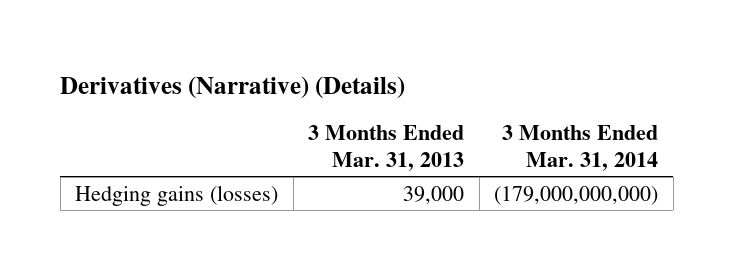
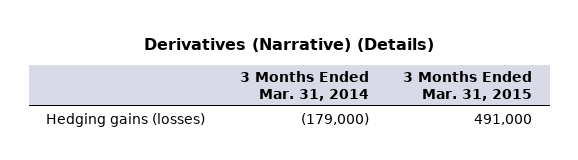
- | 3 Months Ended Mar. 31, 2013 | 3 Months Ended Mar. 31, 2014
+ | 3 Months Ended Mar. 31, 2014 | 3 Months Ended Mar. 31, 2015
- Hedging gains (losses) | 39,000 | (179,000,000,000)
+ Hedging gains (losses) | (179,000) | 491,000

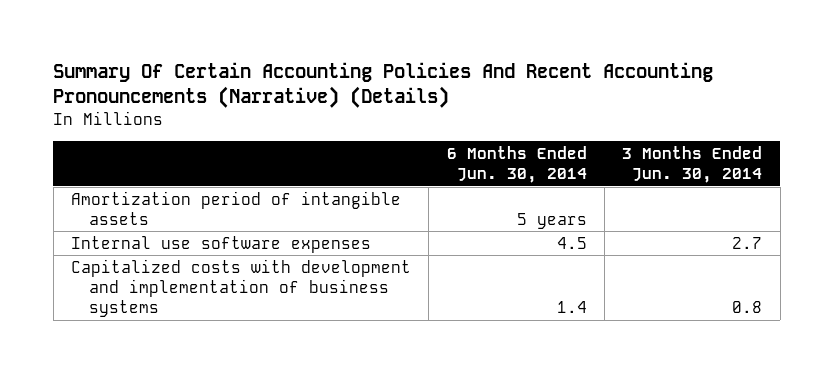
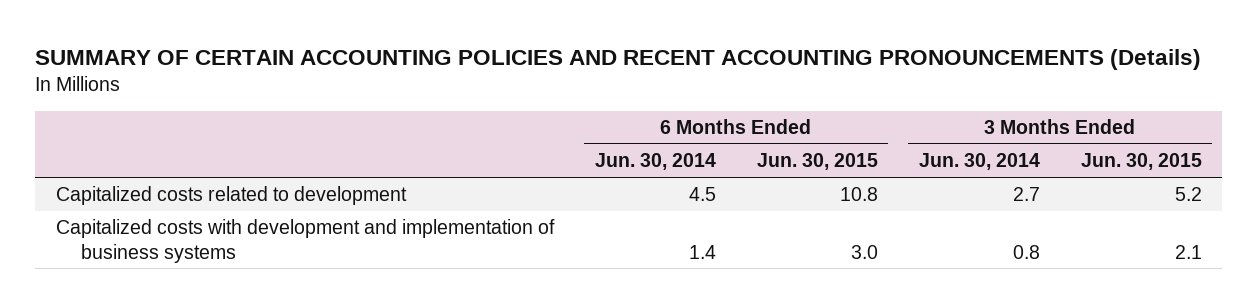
- Summary Of Certain Accounting Policies And Recent Accounting Pronouncements (Narrative) (Details)
+ SUMMARY OF CERTAIN ACCOUNTING POLICIES AND RECENT ACCOUNTING PRONOUNCEMENTS (Details)
- | 6 Months Ended Jun. 30, 2014 | 3 Months Ended Jun. 30, 2014
+ | 6 Months Ended Jun. 30, 2014 | 6 Months Ended Jun. 30, 2015 | 3 Months Ended Jun. 30, 2014 | 3 Months Ended Jun. 30, 2015
- Amortization period of intangible assets | 5 years |
- Internal use software expenses | 4.5 | 2.7
+ Capitalized costs related to development | 4.5 | 10.8 | 2.7 | 5.2

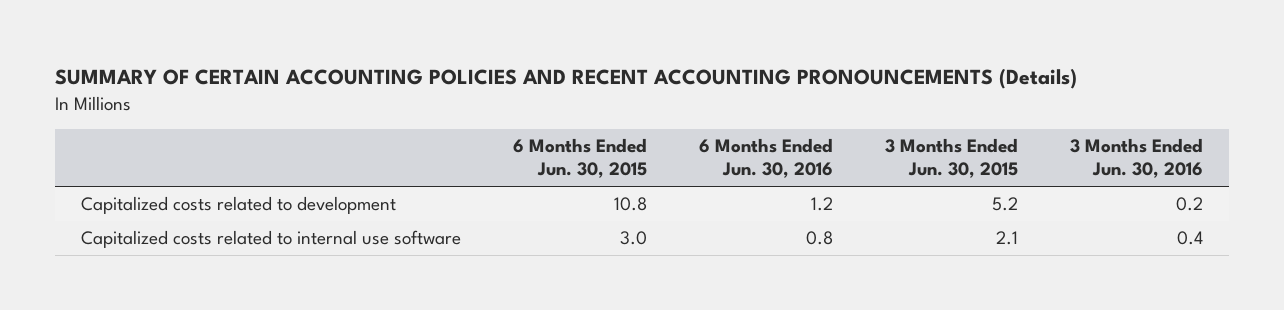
- | 6 Months Ended Jun. 30, 2014 | 6 Months Ended Jun. 30, 2015 | 3 Months Ended Jun. 30, 2014 | 3 Months Ended Jun. 30, 2015
+ | 6 Months Ended Jun. 30, 2015 | 6 Months Ended Jun. 30, 2016 | 3 Months Ended Jun. 30, 2015 | 3 Months Ended Jun. 30, 2016
- Capitalized costs with development and implementation of business systems | 1.4 | 3.0 | 0.8 | 2.1
+ Capitalized costs related to internal use software | 3.0 | 0.8 | 2.1 | 0.4

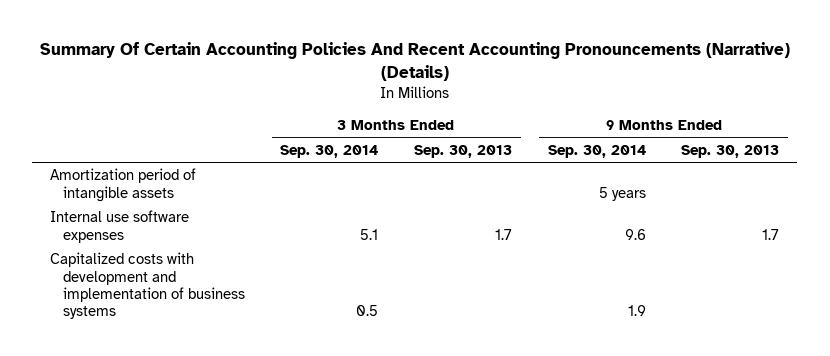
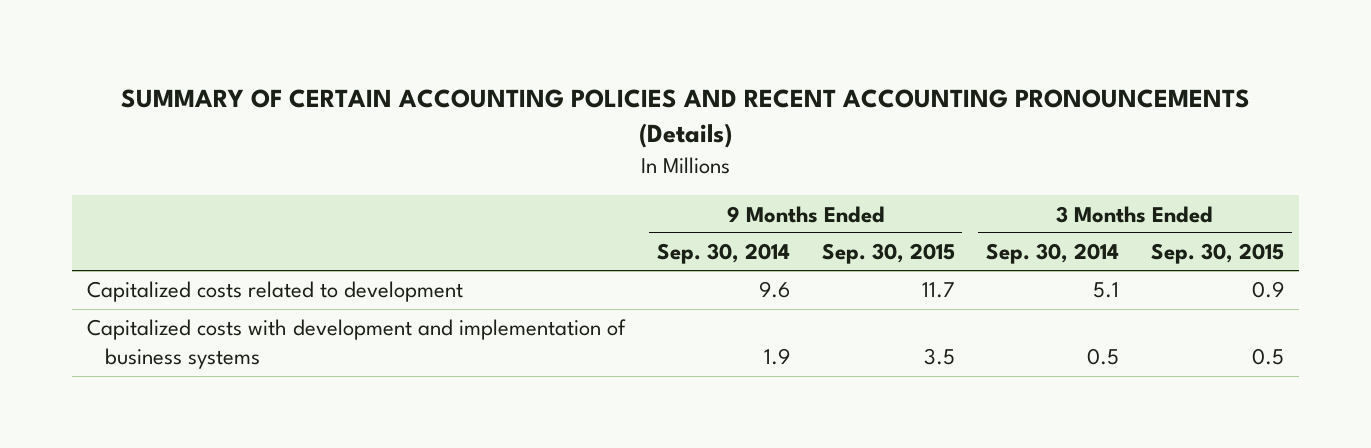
- Summary Of Certain Accounting Policies And Recent Accounting Pronouncements (Narrative) (Details)
+ SUMMARY OF CERTAIN ACCOUNTING POLICIES AND RECENT ACCOUNTING PRONOUNCEMENTS (Details)
- | 3 Months Ended Sep. 30, 2014 | 3 Months Ended Sep. 30, 2013 | 9 Months Ended Sep. 30, 2014 | 9 Months Ended Sep. 30, 2013
+ | 9 Months Ended Sep. 30, 2014 | 9 Months Ended Sep. 30, 2015 | 3 Months Ended Sep. 30, 2014 | 3 Months Ended Sep. 30, 2015
- Amortization period of intangible assets | | | 5 years |
- Internal use software expenses | 5.1 | 1.7 | 9.6 | 1.7
+ Capitalized costs related to development | 9.6 | 11.7 | 5.1 | 0.9

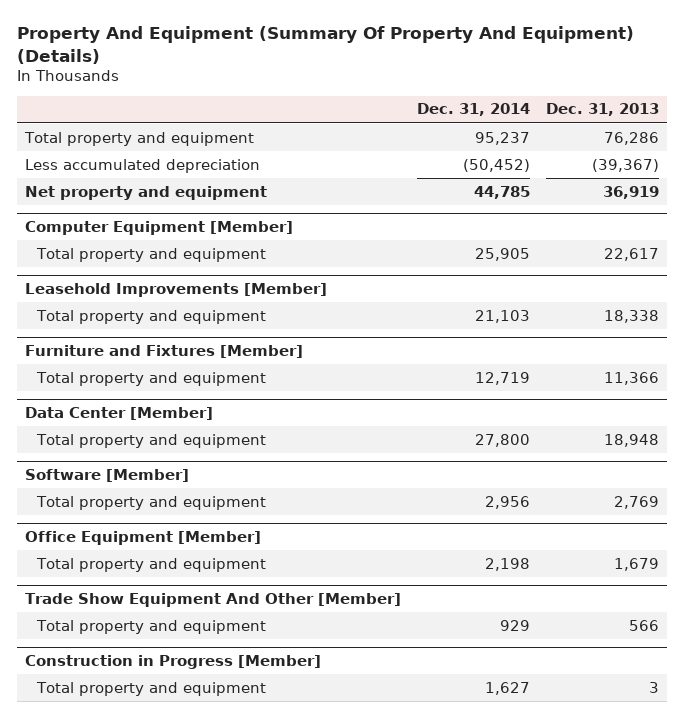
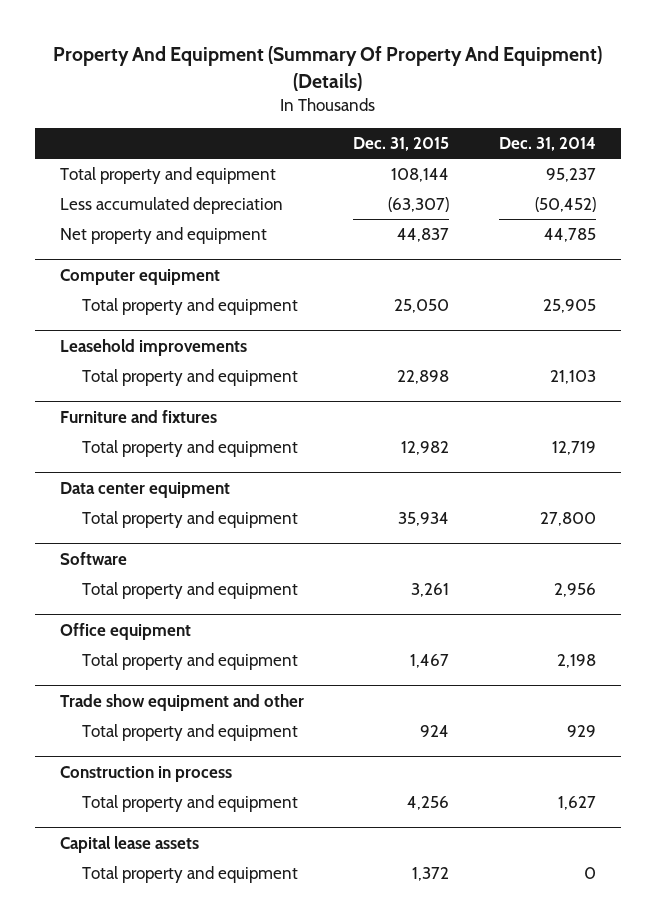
- | Dec. 31, 2014 | Dec. 31, 2013
+ | Dec. 31, 2015 | Dec. 31, 2014
- Computer Equipment [Member]
+ Computer equipment
- Leasehold Improvements [Member]
+ Leasehold improvements
- Furniture and Fixtures [Member]
+ Furniture and fixtures
- Data Center [Member]
+ Data center equipment
- Software [Member]
+ Software
- Office Equipment [Member]
+ Office equipment
- Trade Show Equipment And Other [Member]
+ Trade show equipment and other
- Construction in Progress [Member]
+ Construction in process
+ Capital lease assets
+ Total property and equipment | 1,372 | 0

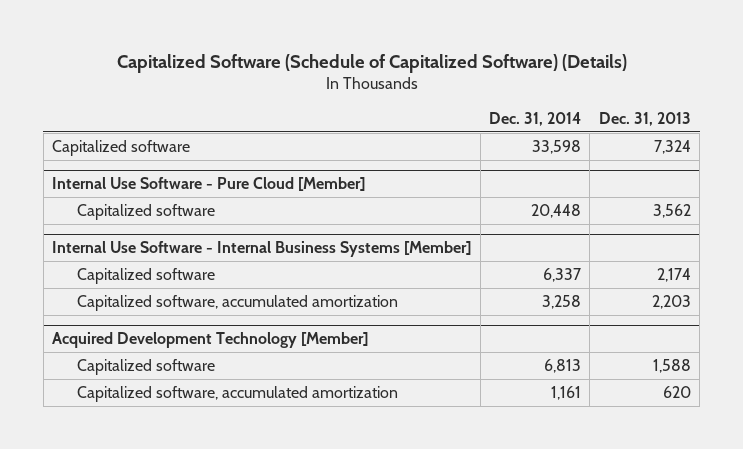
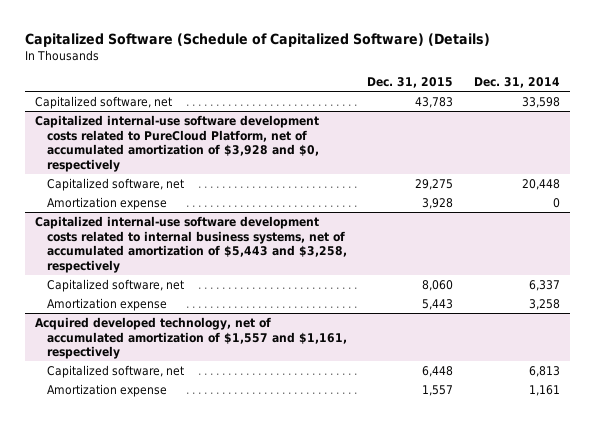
- | Dec. 31, 2014 | Dec. 31, 2013
+ | Dec. 31, 2015 | Dec. 31, 2014
- Capitalized software | 33,598 | 7,324
- Internal Use Software - Pure Cloud [Member]
- Capitalized software | 20,448 | 3,562
- Internal Use Software - Internal Business Systems [Member]
- Capitalized software | 6,337 | 2,174
- Capitalized software, accumulated amortization | 3,258 | 2,203
- Acquired Development Technology [Member]
- Capitalized software | 6,813 | 1,588
- Capitalized software, accumulated amortization | 1,161 | 620
+ Capitalized software, net | 43,783 | 33,598
+ Capitalized internal-use software development costs related to PureCloud Platform, net of accumulated amortization of $3,928 and $0, respectively
+ Capitalized software, net | 29,275 | 20,448
+ Amortization expense | 3,928 | 0
+ Capitalized internal-use software development costs related to internal business systems, net of accumulated amortization of $5,443 and $3,258, respectively
+ Capitalized software, net | 8,060 | 6,337
+ Amortization expense | 5,443 | 3,258
+ Acquired developed technology, net of accumulated amortization of $1,557 and $1,161, respectively
+ Capitalized software, net | 6,448 | 6,813
+ Amortization expense | 1,557 | 1,161

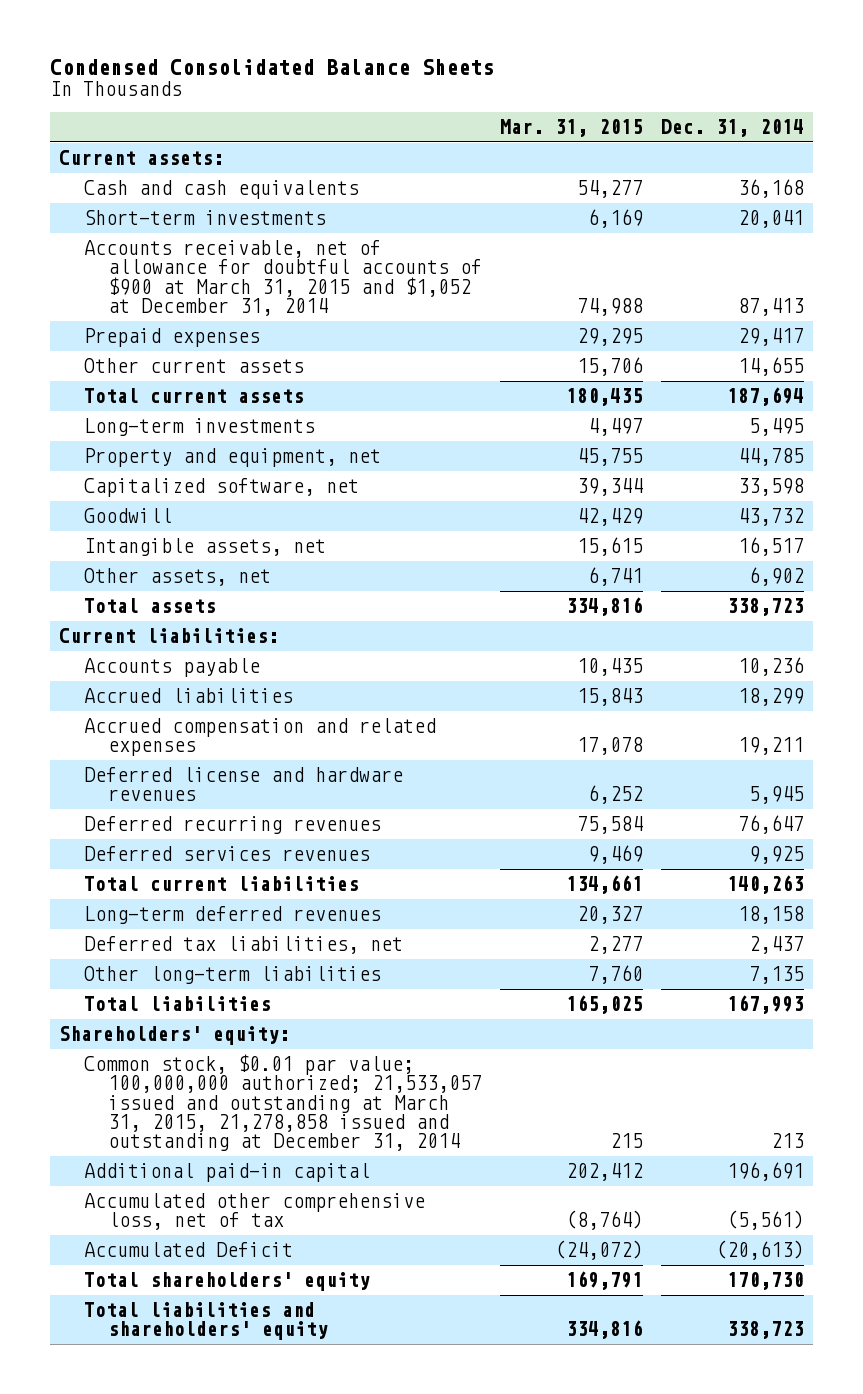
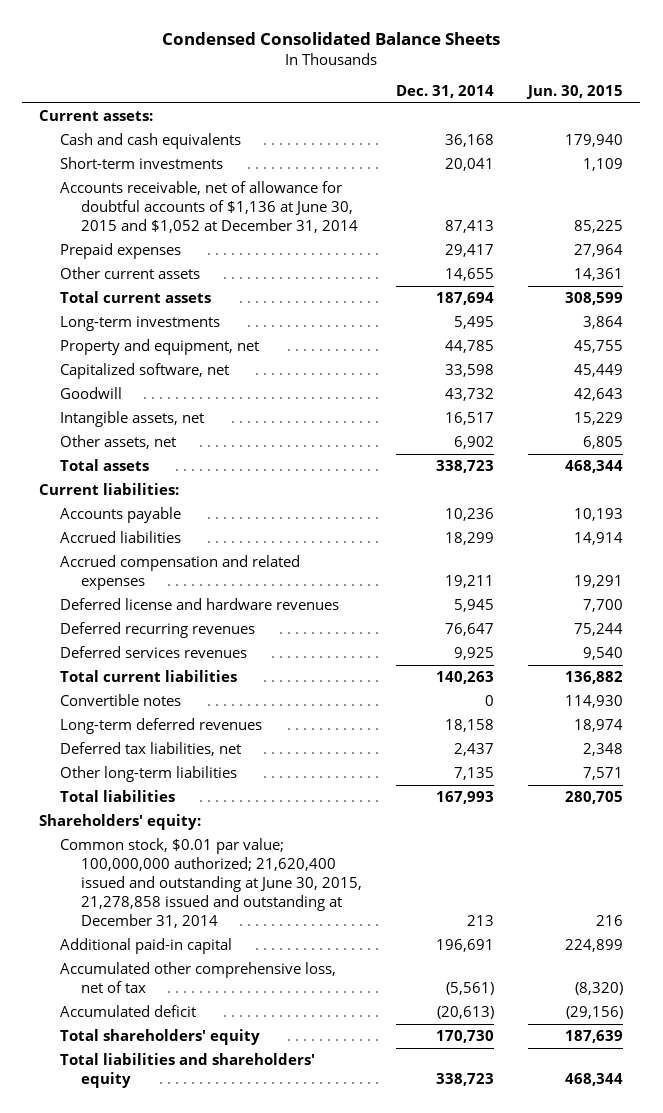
- | Mar. 31, 2015 | Dec. 31, 2014
+ | Dec. 31, 2014 | Jun. 30, 2015
- Accounts receivable, net of allowance for doubtful accounts of $900 at March 31, 2015 and $1,052 at December 31, 2014 | 74,988 | 87,413
+ Accounts receivable, net of allowance for doubtful accounts of $1,136 at June 30, 2015 and $1,052 at December 31, 2014 | 87,413 | 85,225
+ Convertible notes | 0 | 114,930
- Common stock, $0.01 par value; 100,000,000 authorized; 21,533,057 issued and outstanding at March 31, 2015, 21,278,858 issued and outstanding at December 31, 2014 | 215 | 213
+ Common stock, $0.01 par value; 100,000,000 authorized; 21,620,400 issued and outstanding at June 30, 2015, 21,278,858 issued and outstanding at December 31, 2014 | 213 | 216
- Accumulated Deficit | (24,072) | (20,613)
+ Accumulated deficit | (20,613) | (29,156)

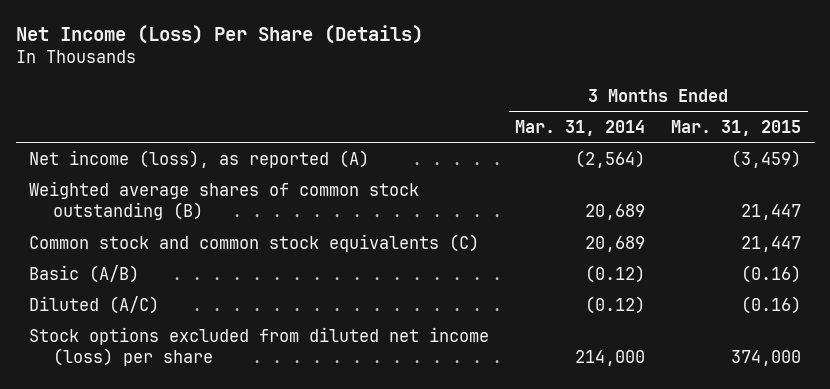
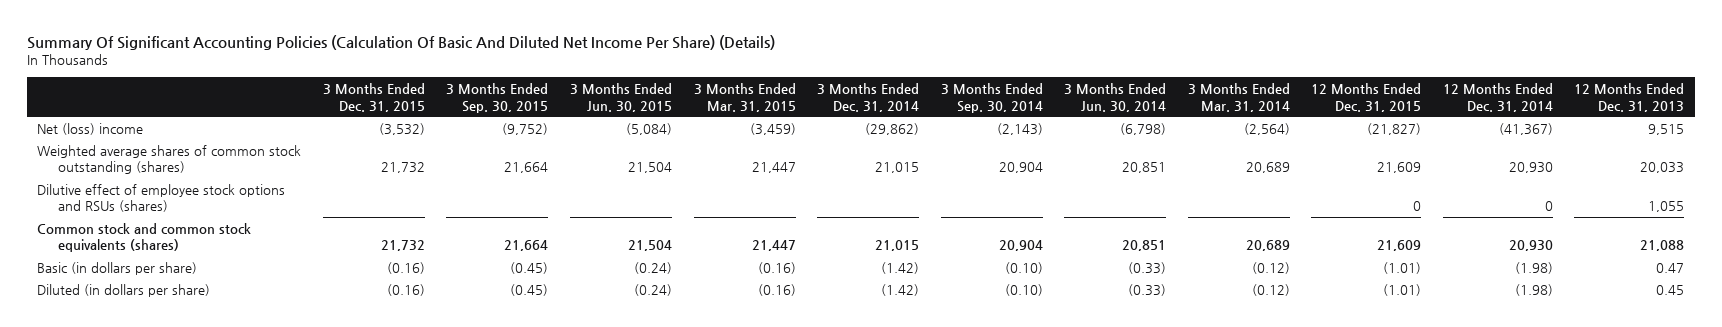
- Net Income (Loss) Per Share (Details)
+ Summary Of Significant Accounting Policies (Calculation Of Basic And Diluted Net Income Per Share) (Details)
- | 3 Months Ended Mar. 31, 2014 | 3 Months Ended Mar. 31, 2015
+ | 3 Months Ended Dec. 31, 2015 | 3 Months Ended Sep. 30, 2015 | 3 Months Ended Jun. 30, 2015 | 3 Months Ended Mar. 31, 2015 | 3 Months Ended Dec. 31, 2014 | 3 Months Ended Sep. 30, 2014 | 3 Months Ended Jun. 30, 2014 | 3 Months Ended Mar. 31, 2014 | 12 Months Ended Dec. 31, 2015 | 12 Months Ended Dec. 31, 2014 | 12 Months Ended Dec. 31, 2013
- Net income (loss), as reported (A) | (2,564) | (3,459)
- Weighted average shares of common stock outstanding (B) | 20,689 | 21,447
- Common stock and common stock equivalents (C) | 20,689 | 21,447
- Basic (A/B) | (0.12) | (0.16)
- Diluted (A/C) | (0.12) | (0.16)
- Stock options excluded from diluted net income (loss) per share | 214,000 | 374,000
+ Net (loss) income | (3,532) | (9,752) | (5,084) | (3,459) | (29,862) | (2,143) | (6,798) | (2,564) | (21,827) | (41,367) | 9,515
+ Weighted average shares of common stock outstanding (shares) | 21,732 | 21,664 | 21,504 | 21,447 | 21,015 | 20,904 | 20,851 | 20,689 | 21,609 | 20,930 | 20,033
+ Dilutive effect of employee stock options and RSUs (shares) | | | | | | | | | 0 | 0 | 1,055
+ Common stock and common stock equivalents (shares) | 21,732 | 21,664 | 21,504 | 21,447 | 21,015 | 20,904 | 20,851 | 20,689 | 21,609 | 20,930 | 21,088
+ Basic (in dollars per share) | (0.16) | (0.45) | (0.24) | (0.16) | (1.42) | (0.10) | (0.33) | (0.12) | (1.01) | (1.98) | 0.47
+ Diluted (in dollars per share) | (0.16) | (0.45) | (0.24) | (0.16) | (1.42) | (0.10) | (0.33) | (0.12) | (1.01) | (1.98) | 0.45

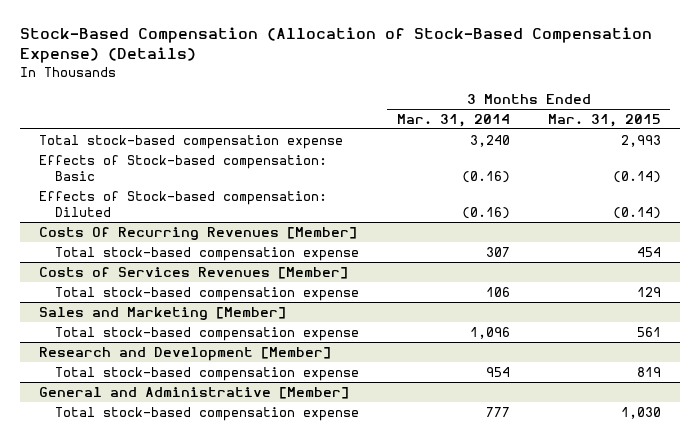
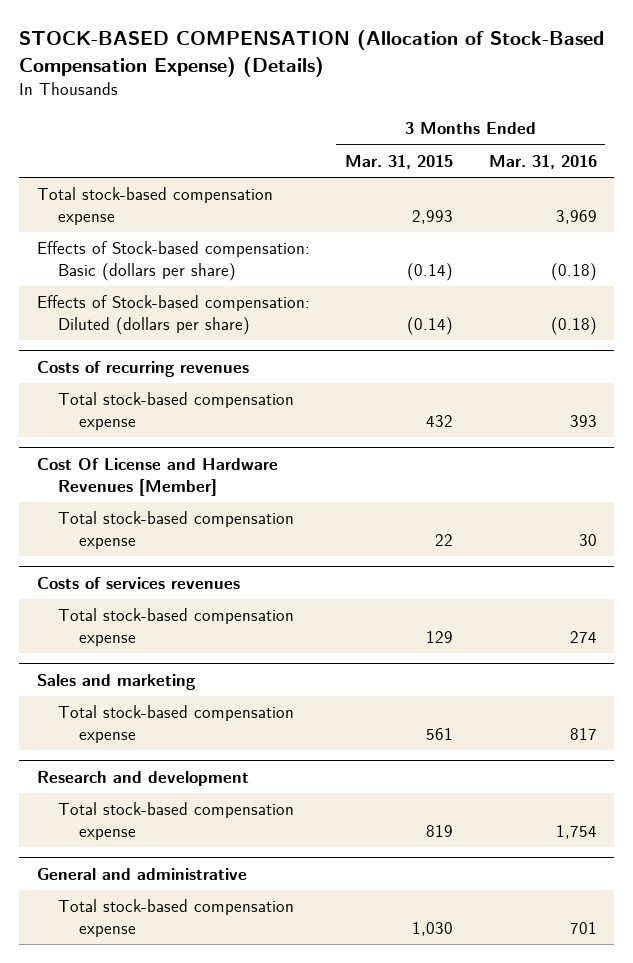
- Stock-Based Compensation (Allocation of Stock-Based Compensation Expense) (Details)
+ STOCK-BASED COMPENSATION (Allocation of Stock-Based Compensation Expense) (Details)
- | 3 Months Ended Mar. 31, 2014 | 3 Months Ended Mar. 31, 2015
+ | 3 Months Ended Mar. 31, 2015 | 3 Months Ended Mar. 31, 2016
- Effects of Stock-based compensation: Basic | (0.16) | (0.14)
- Effects of Stock-based compensation: Diluted | (0.16) | (0.14)
- Costs Of Recurring Revenues [Member]
- Total stock-based compensation expense | 307 | 454
- Costs of Services Revenues [Member]
+ Effects of Stock-based compensation: Basic (dollars per share) | (0.14) | (0.18)
+ Effects of Stock-based compensation: Diluted (dollars per share) | (0.14) | (0.18)
+ Costs of recurring revenues
+ Total stock-based compensation expense | 432 | 393
+ Cost Of License and Hardware Revenues [Member]
+ Total stock-based compensation expense | 22 | 30
+ Costs of services revenues
- Sales and Marketing [Member]
+ Sales and marketing
- Research and Development [Member]
+ Research and development
- General and Administrative [Member]
+ General and administrative

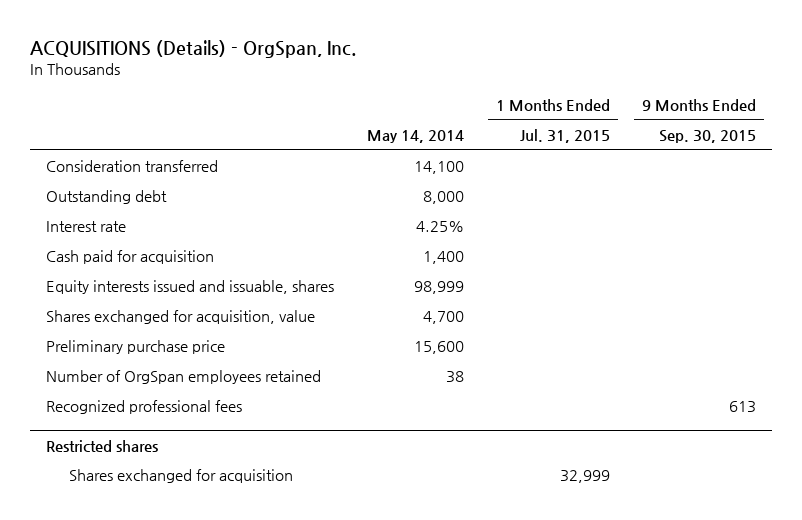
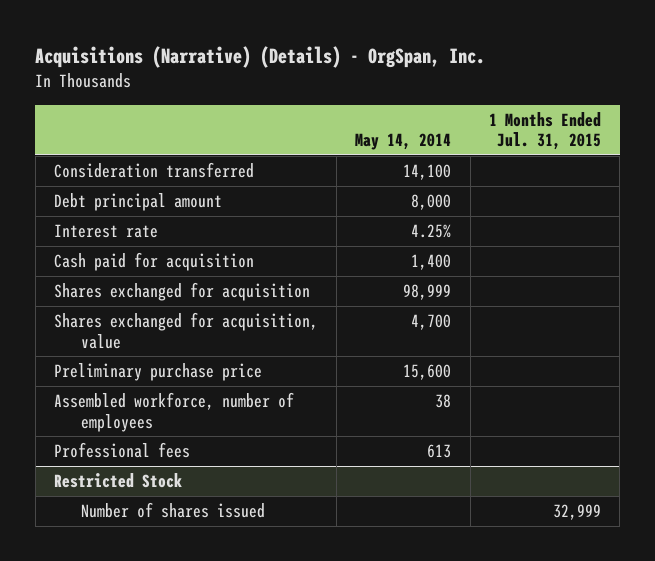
- ACQUISITIONS (Details) - OrgSpan, Inc.
+ Acquisitions (Narrative) (Details) - OrgSpan, Inc.
- | May 14, 2014 | 1 Months Ended Jul. 31, 2015 | 9 Months Ended Sep. 30, 2015
+ | May 14, 2014 | 1 Months Ended Jul. 31, 2015
- Outstanding debt | 8,000 | |
+ Debt principal amount | 8,000 |
- Equity interests issued and issuable, shares | 98,999 | |
+ Shares exchanged for acquisition | 98,999 |
- Number of OrgSpan employees retained | 38 | |
- Recognized professional fees | | | 613
- Restricted shares
- Shares exchanged for acquisition | | 32,999 |
+ Assembled workforce, number of employees | 38 |
+ Professional fees | 613 |
+ Restricted Stock
+ Number of shares issued | | 32,999

